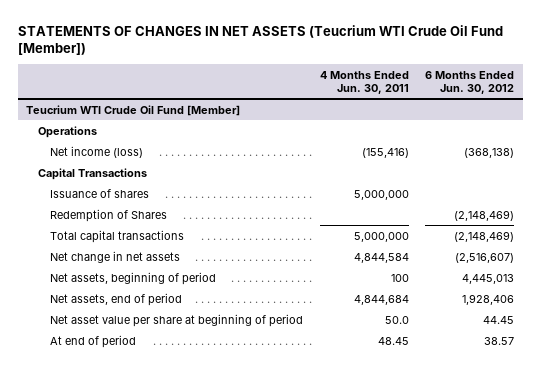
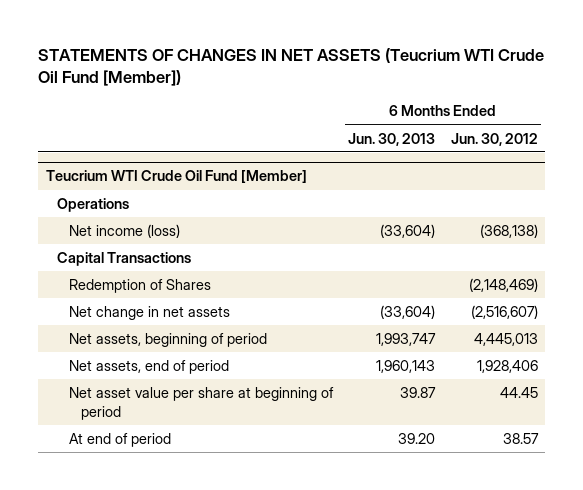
- | 4 Months Ended Jun. 30, 2011 | 6 Months Ended Jun. 30, 2012
+ | 6 Months Ended Jun. 30, 2013 | 6 Months Ended Jun. 30, 2012
@ Teucrium WTI Crude Oil Fund [Member]
- Issuance of shares | 5,000,000 |
- Total capital transactions | 5,000,000 | (2,148,469)

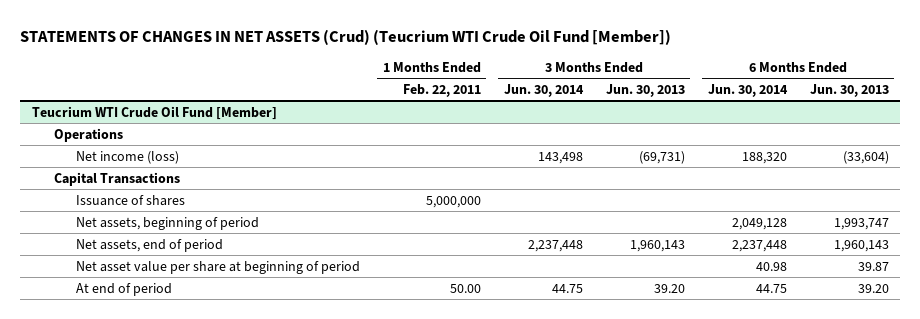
- STATEMENTS OF CHANGES IN NET ASSETS (Teucrium WTI Crude Oil Fund [Member])
+ STATEMENTS OF CHANGES IN NET ASSETS (Crud) (Teucrium WTI Crude Oil Fund [Member])
- | 6 Months Ended Jun. 30, 2013 | 6 Months Ended Jun. 30, 2012
+ | 1 Months Ended Feb. 22, 2011 | 3 Months Ended Jun. 30, 2014 | 3 Months Ended Jun. 30, 2013 | 6 Months Ended Jun. 30, 2014 | 6 Months Ended Jun. 30, 2013
@ Teucrium WTI Crude Oil Fund [Member]
- Redemption of Shares | | (2,148,469)
- Net change in net assets | (33,604) | (2,516,607)
+ Issuance of shares | 5,000,000 | | | |

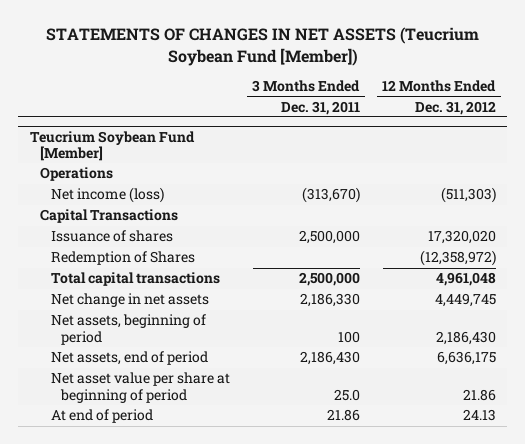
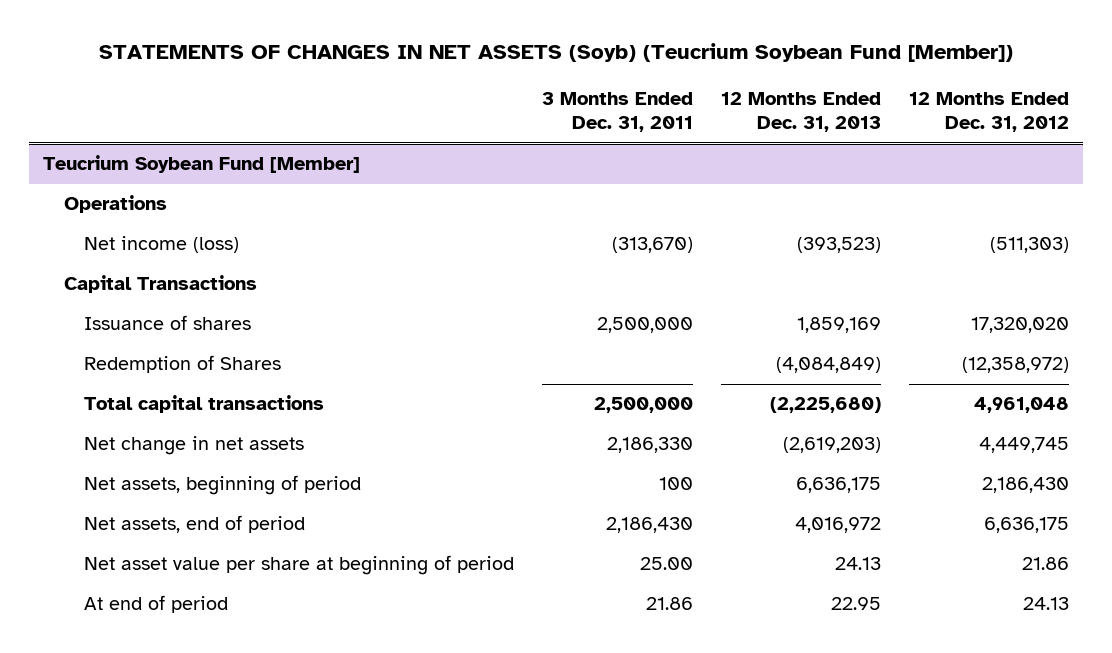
- STATEMENTS OF CHANGES IN NET ASSETS (Teucrium Soybean Fund [Member])
+ STATEMENTS OF CHANGES IN NET ASSETS (Soyb) (Teucrium Soybean Fund [Member])
- | 3 Months Ended Dec. 31, 2011 | 12 Months Ended Dec. 31, 2012
+ | 3 Months Ended Dec. 31, 2011 | 12 Months Ended Dec. 31, 2013 | 12 Months Ended Dec. 31, 2012
@ Teucrium Soybean Fund [Member]
- Net asset value per share at beginning of period | 25.0 | 21.86
+ Net asset value per share at beginning of period | 25.00 | 24.13 | 21.86

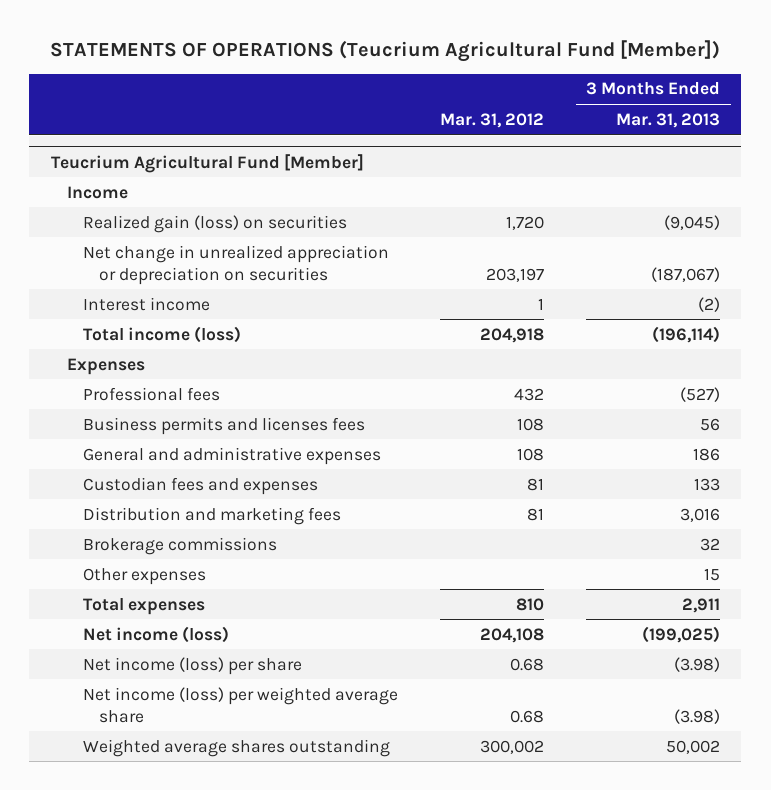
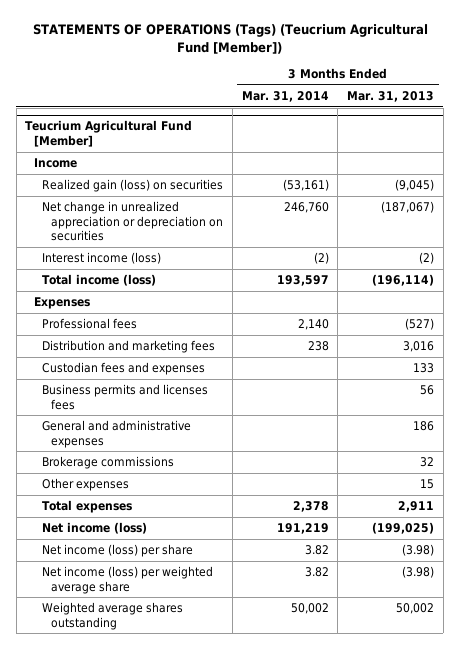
- STATEMENTS OF OPERATIONS (Teucrium Agricultural Fund [Member])
+ STATEMENTS OF OPERATIONS (Tags) (Teucrium Agricultural Fund [Member])
- | Mar. 31, 2012 | 3 Months Ended Mar. 31, 2013
+ | 3 Months Ended Mar. 31, 2014 | 3 Months Ended Mar. 31, 2013
@ Teucrium Agricultural Fund [Member]
- Interest income | 1 | (2)
+ Interest income (loss) | (2) | (2)
moved up: Distribution and marketing fees | 238 | 3,016
moved up: Custodian fees and expenses | | 133

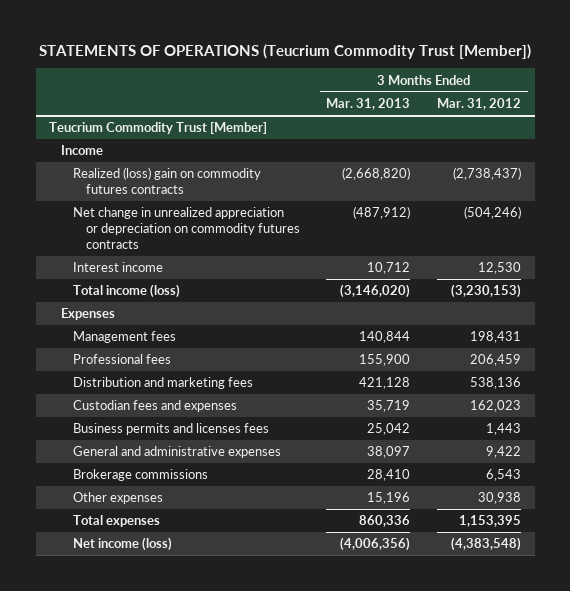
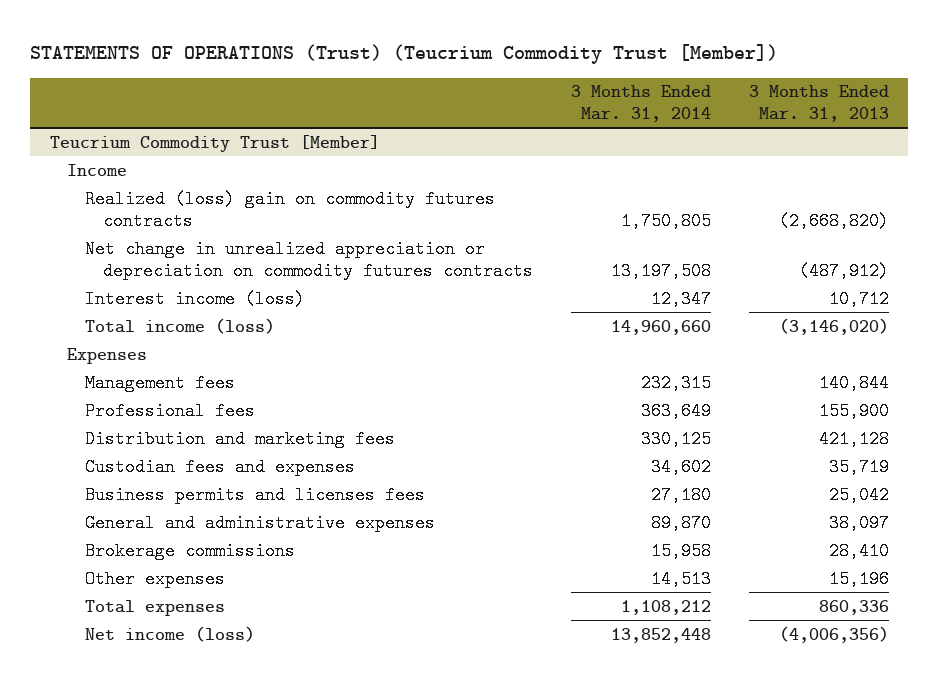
- STATEMENTS OF OPERATIONS (Teucrium Commodity Trust [Member])
+ STATEMENTS OF OPERATIONS (Trust) (Teucrium Commodity Trust [Member])
- | 3 Months Ended Mar. 31, 2013 | 3 Months Ended Mar. 31, 2012
+ | 3 Months Ended Mar. 31, 2014 | 3 Months Ended Mar. 31, 2013
@ Teucrium Commodity Trust [Member]
- Interest income | 10,712 | 12,530
+ Interest income (loss) | 12,347 | 10,712

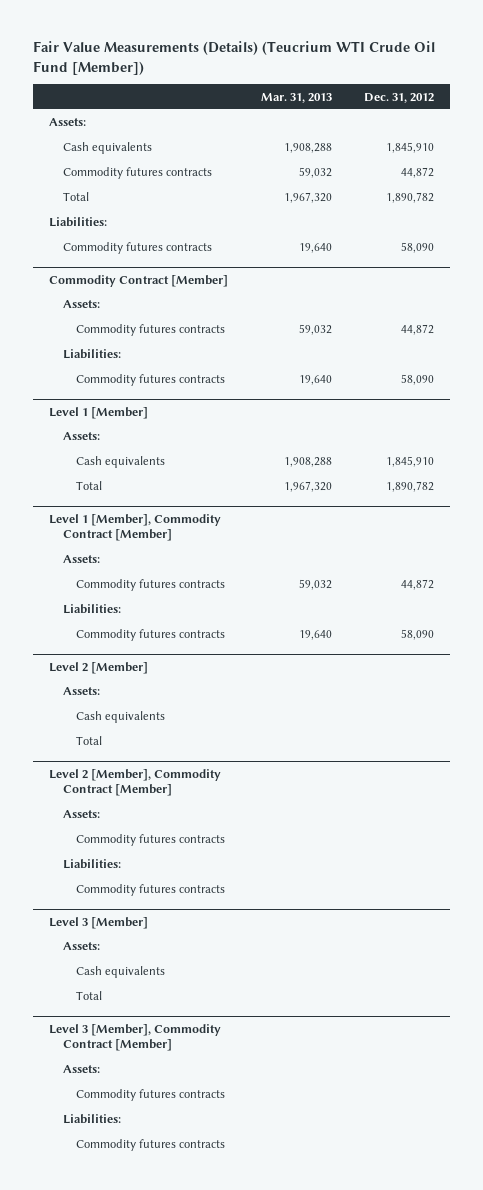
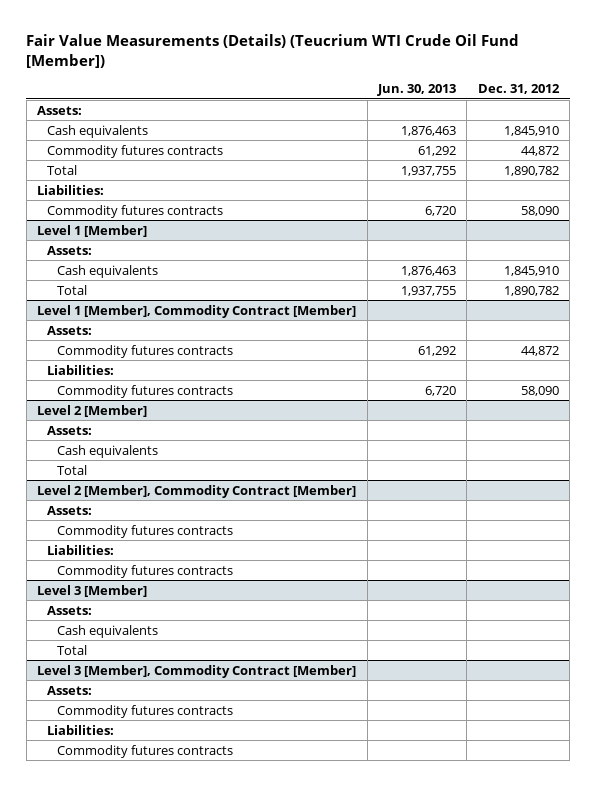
- | Mar. 31, 2013 | Dec. 31, 2012
+ | Jun. 30, 2013 | Dec. 31, 2012
- Commodity Contract [Member]
- Assets:
- Commodity futures contracts | 59,032 | 44,872
- Liabilities:
- Commodity futures contracts | 19,640 | 58,090

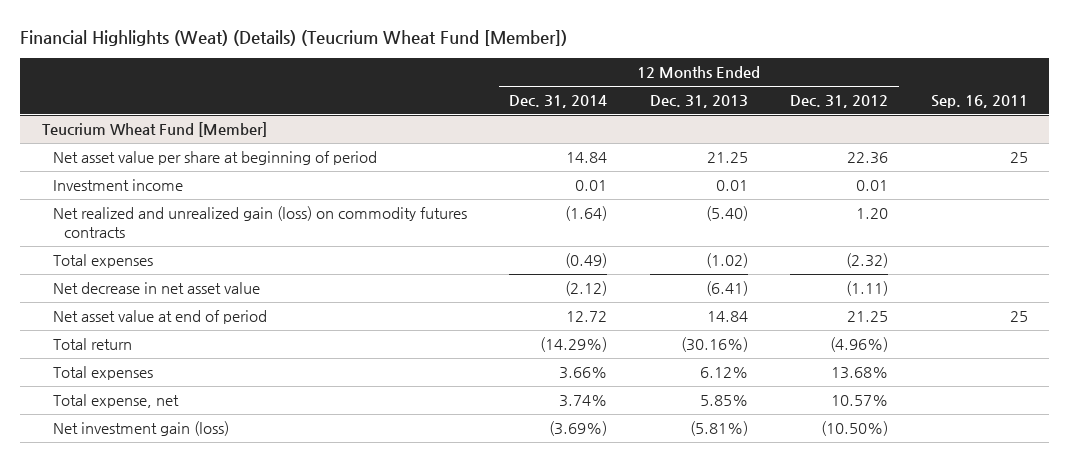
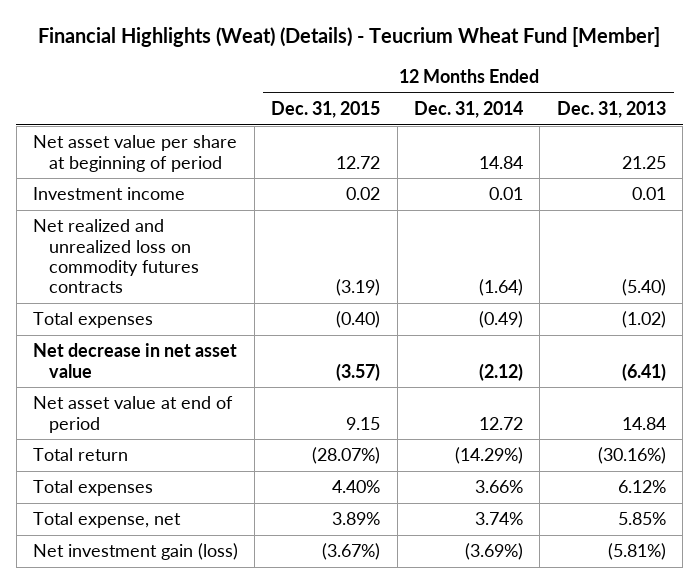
- Financial Highlights (Weat) (Details) (Teucrium Wheat Fund [Member])
+ Financial Highlights (Weat) (Details) - Teucrium Wheat Fund [Member]
- | 12 Months Ended Dec. 31, 2014 | 12 Months Ended Dec. 31, 2013 | 12 Months Ended Dec. 31, 2012 | Sep. 16, 2011
+ | 12 Months Ended Dec. 31, 2015 | 12 Months Ended Dec. 31, 2014 | 12 Months Ended Dec. 31, 2013
- Teucrium Wheat Fund [Member]
- Net realized and unrealized gain (loss) on commodity futures contracts | (1.64) | (5.40) | 1.20 |
+ Net realized and unrealized loss on commodity futures contracts | (3.19) | (1.64) | (5.40)

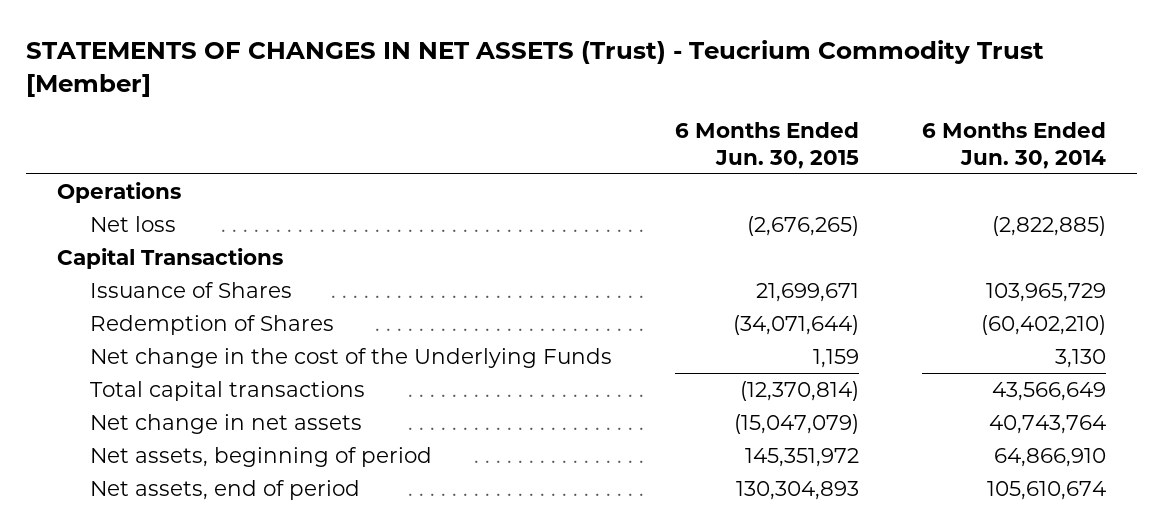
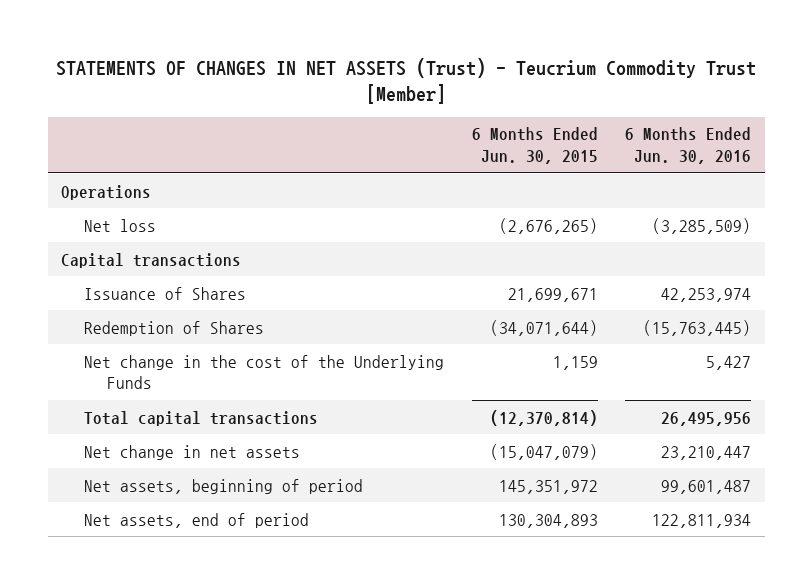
- | 6 Months Ended Jun. 30, 2015 | 6 Months Ended Jun. 30, 2014
+ | 6 Months Ended Jun. 30, 2015 | 6 Months Ended Jun. 30, 2016
- Capital Transactions
+ Capital transactions

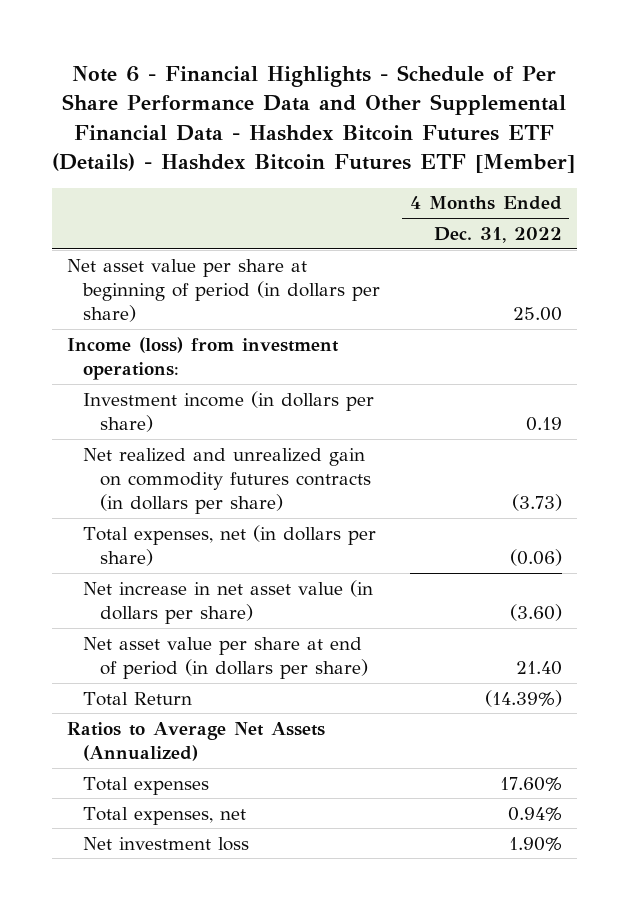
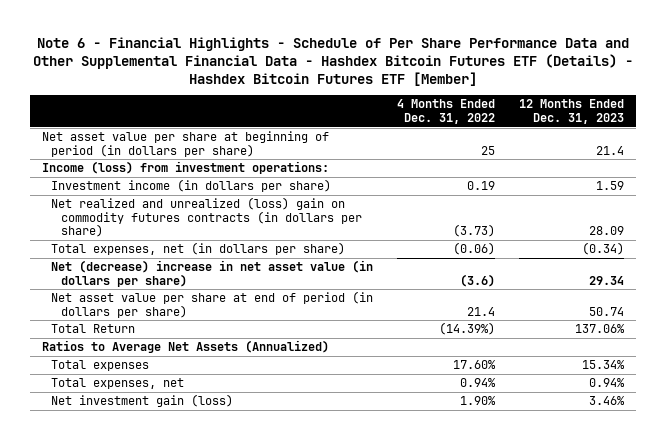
- | 4 Months Ended Dec. 31, 2022
+ | 4 Months Ended Dec. 31, 2022 | 12 Months Ended Dec. 31, 2023
- Net asset value per share at beginning of period (in dollars per share) | 25.00
+ Net asset value per share at beginning of period (in dollars per share) | 25 | 21.4
- Net realized and unrealized gain on commodity futures contracts (in dollars per share) | (3.73)
+ Net realized and unrealized (loss) gain on commodity futures contracts (in dollars per share) | (3.73) | 28.09
- Net increase in net asset value (in dollars per share) | (3.60)
- Net asset value per share at end of period (in dollars per share) | 21.40
+ Net (decrease) increase in net asset value (in dollars per share) | (3.6) | 29.34
+ Net asset value per share at end of period (in dollars per share) | 21.4 | 50.74
- Net investment loss | 1.90%
+ Net investment gain (loss) | 1.90% | 3.46%

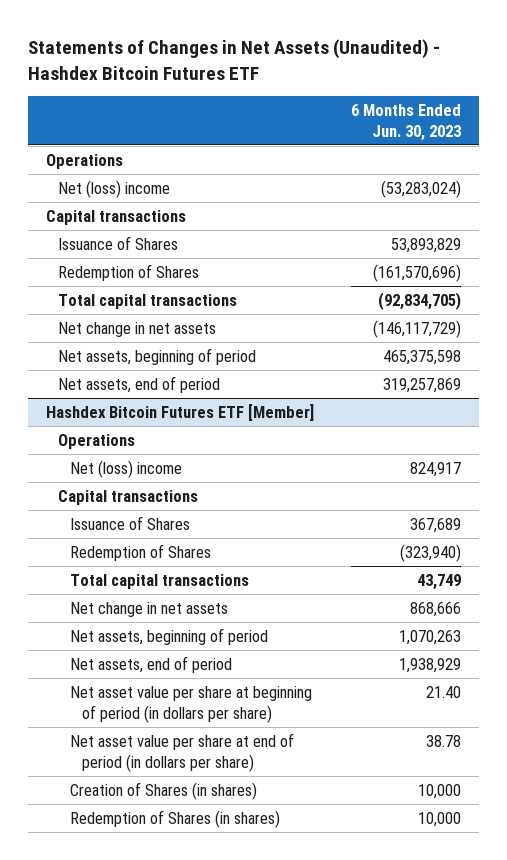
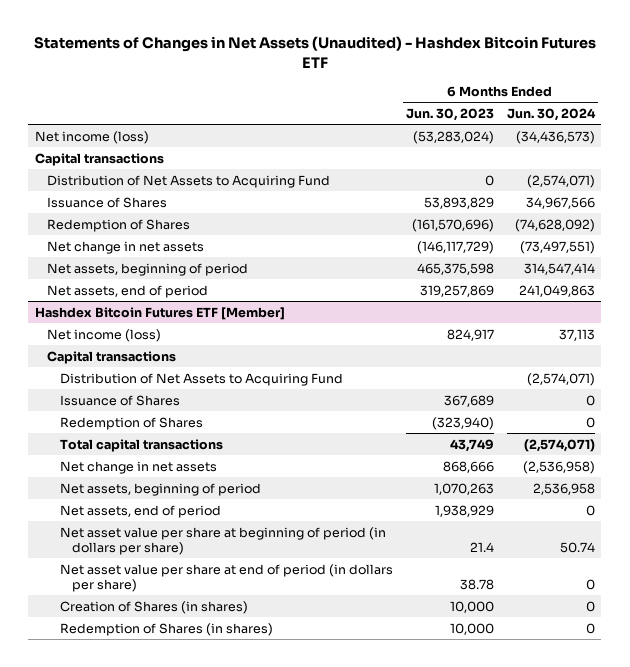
- | 6 Months Ended Jun. 30, 2023
+ | 6 Months Ended Jun. 30, 2023 | 6 Months Ended Jun. 30, 2024
- Operations
- Net (loss) income | (53,283,024)
+ Net income (loss) | (53,283,024) | (34,436,573)
+ Distribution of Net Assets to Acquiring Fund | 0 | (2,574,071)
- Total capital transactions | (92,834,705)
@ Hashdex Bitcoin Futures ETF [Member]
- Operations
- Net (loss) income | 824,917
+ Net income (loss) | 824,917 | 37,113
+ Distribution of Net Assets to Acquiring Fund | | (2,574,071)
- Net asset value per share at beginning of period (in dollars per share) | 21.40
+ Net asset value per share at beginning of period (in dollars per share) | 21.4 | 50.74

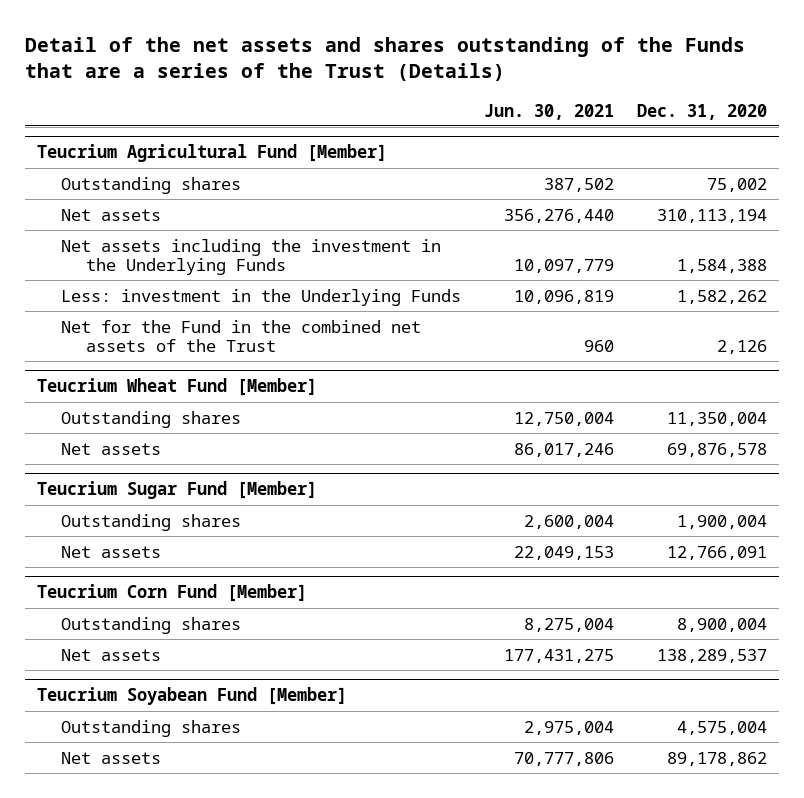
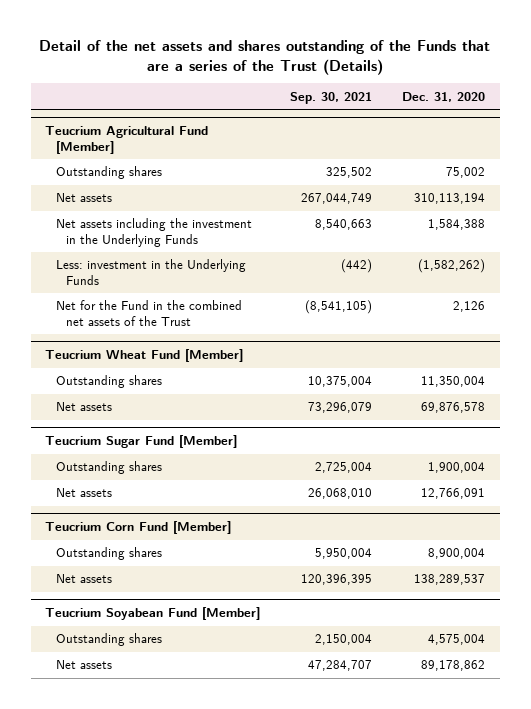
- | Jun. 30, 2021 | Dec. 31, 2020
+ | Sep. 30, 2021 | Dec. 31, 2020
@ Teucrium Agricultural Fund [Member]
- Less: investment in the Underlying Funds | 10,096,819 | 1,582,262
+ Less: investment in the Underlying Funds | (442) | (1,582,262)

